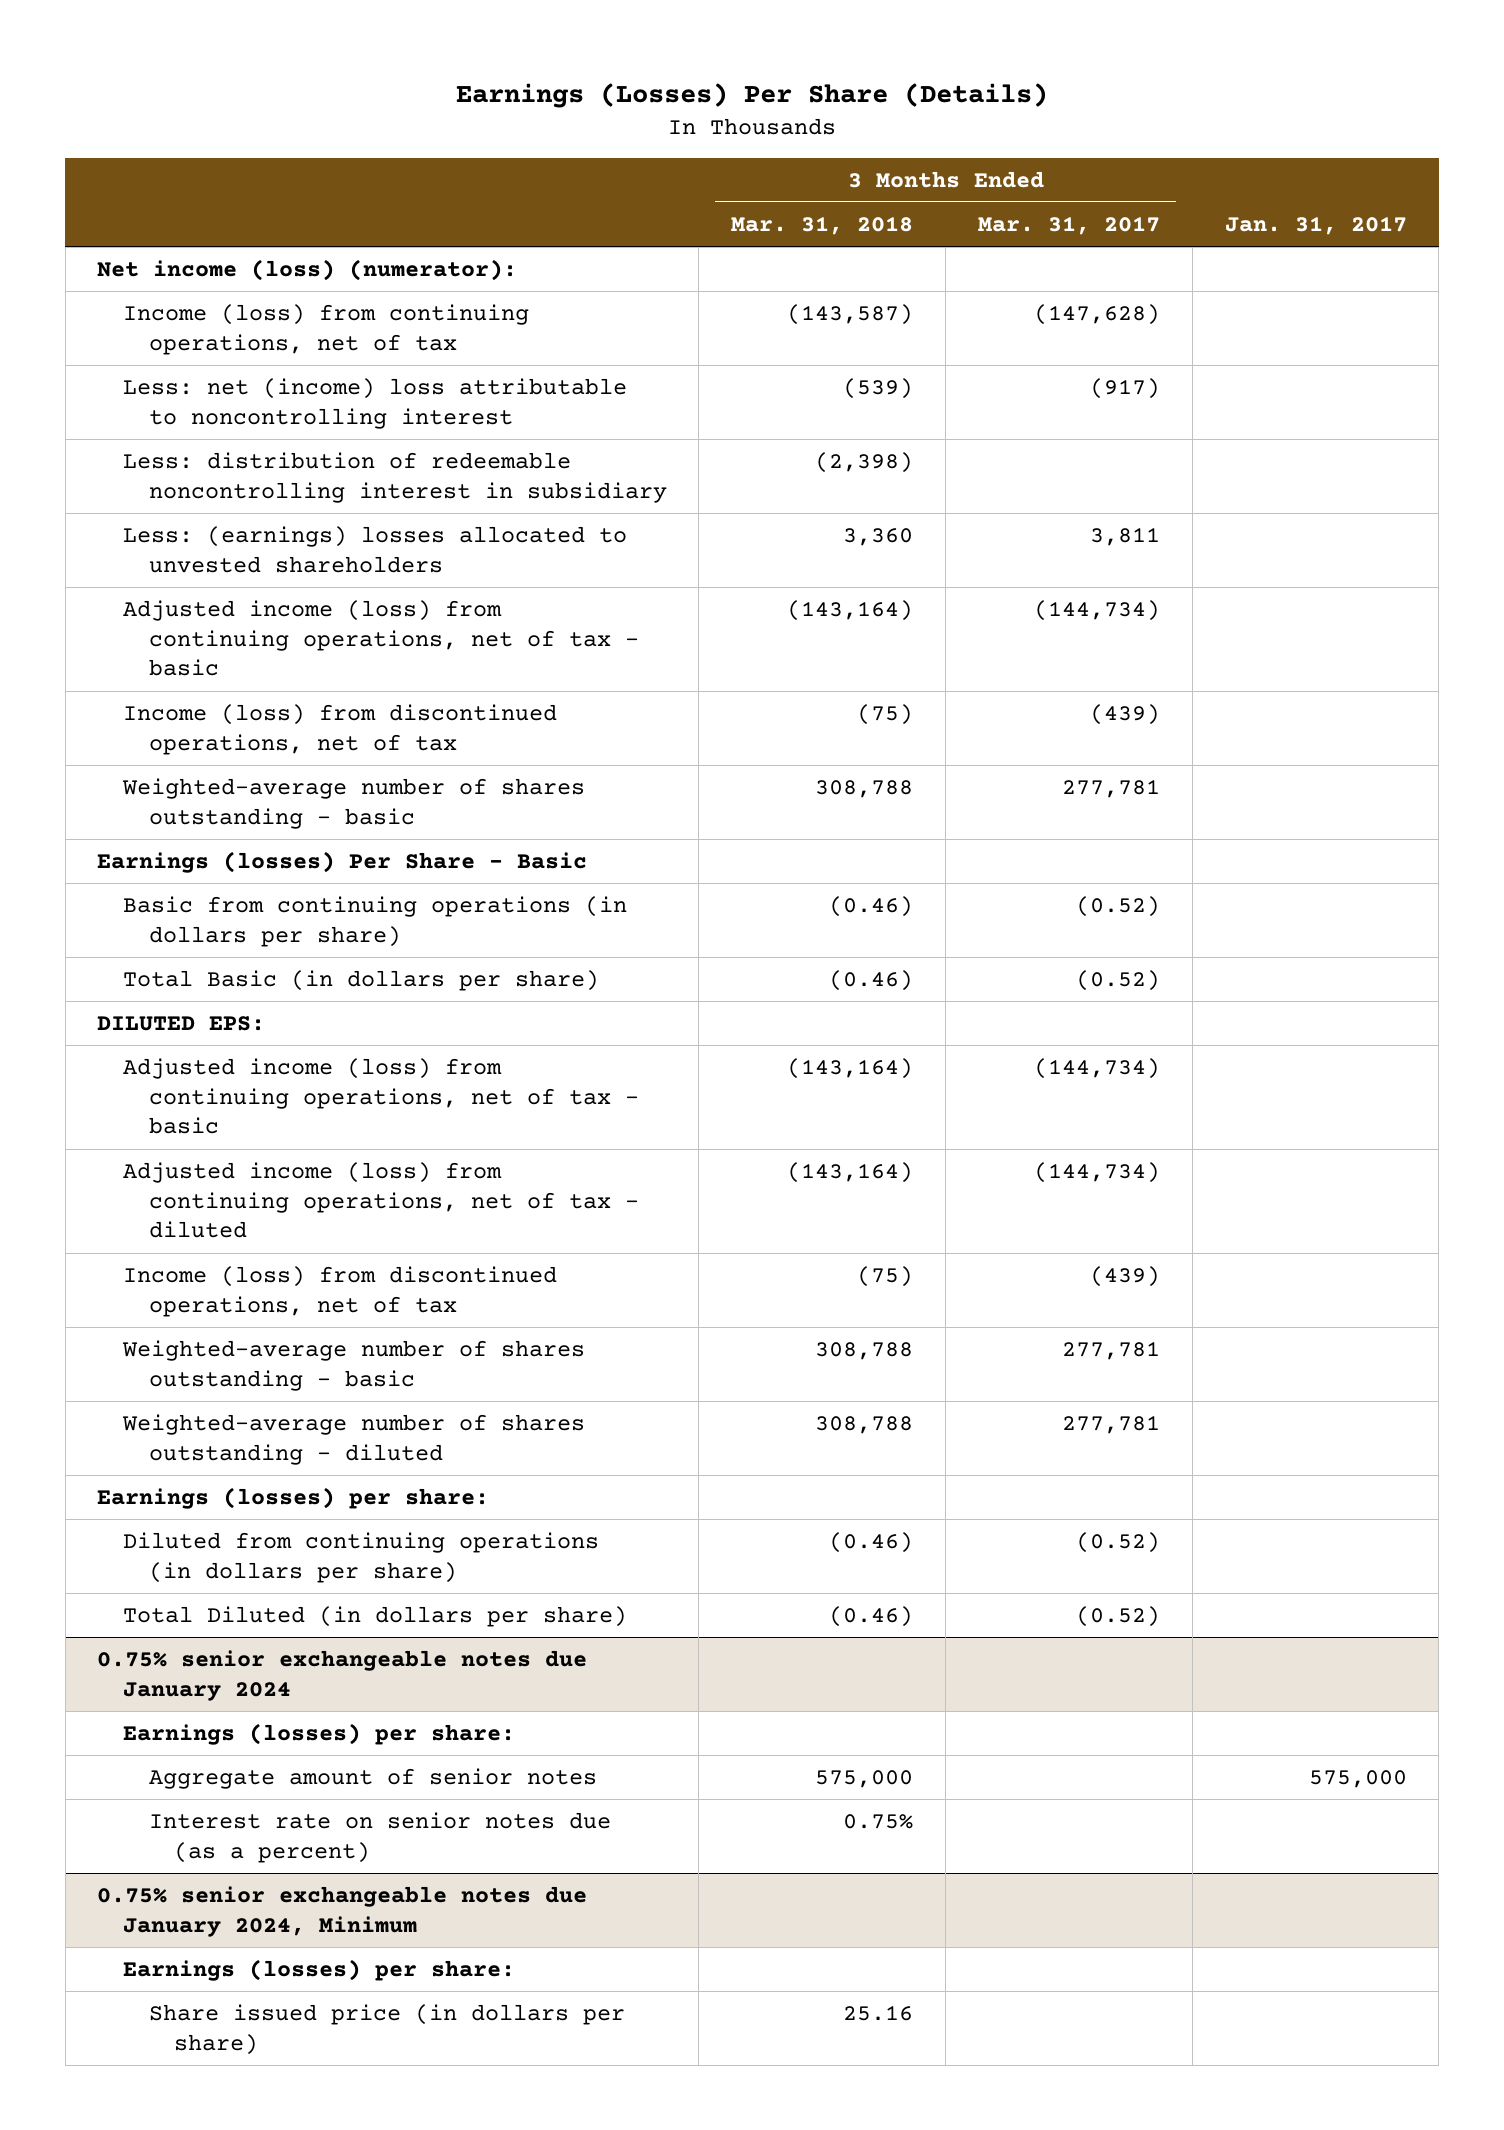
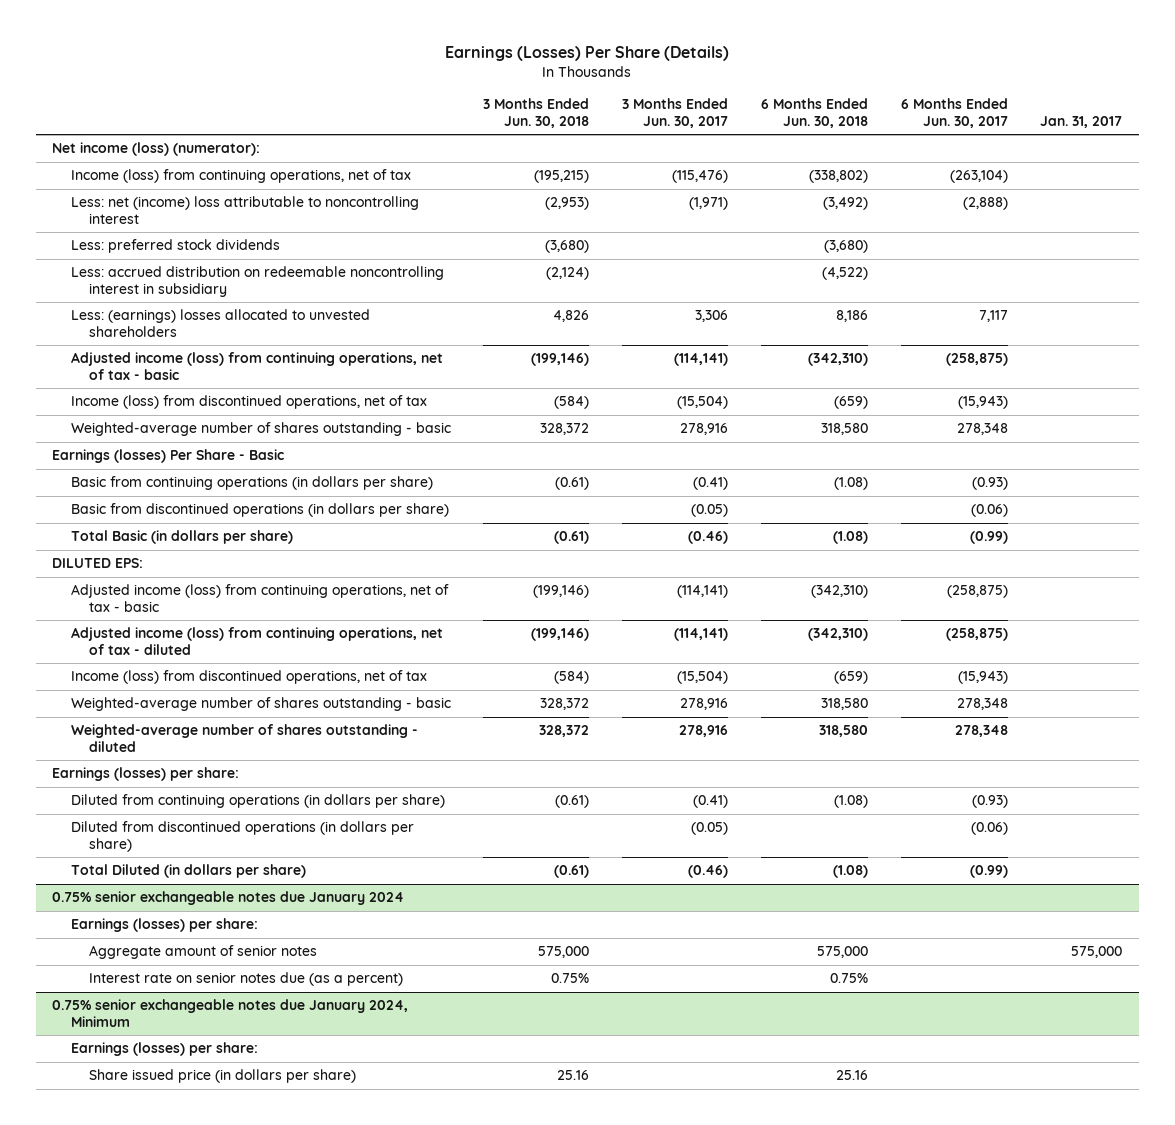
- | 3 Months Ended Mar. 31, 2018 | 3 Months Ended Mar. 31, 2017 | Jan. 31, 2017
+ | 3 Months Ended Jun. 30, 2018 | 3 Months Ended Jun. 30, 2017 | 6 Months Ended Jun. 30, 2018 | 6 Months Ended Jun. 30, 2017 | Jan. 31, 2017
- Less: distribution of redeemable noncontrolling interest in subsidiary | (2,398) | |
+ Less: preferred stock dividends | (3,680) | | (3,680) | |
+ Less: accrued distribution on redeemable noncontrolling interest in subsidiary | (2,124) | | (4,522) | |
+ Basic from discontinued operations (in dollars per share) | | (0.05) | | (0.06) |
+ Diluted from discontinued operations (in dollars per share) | | (0.05) | | (0.06) |

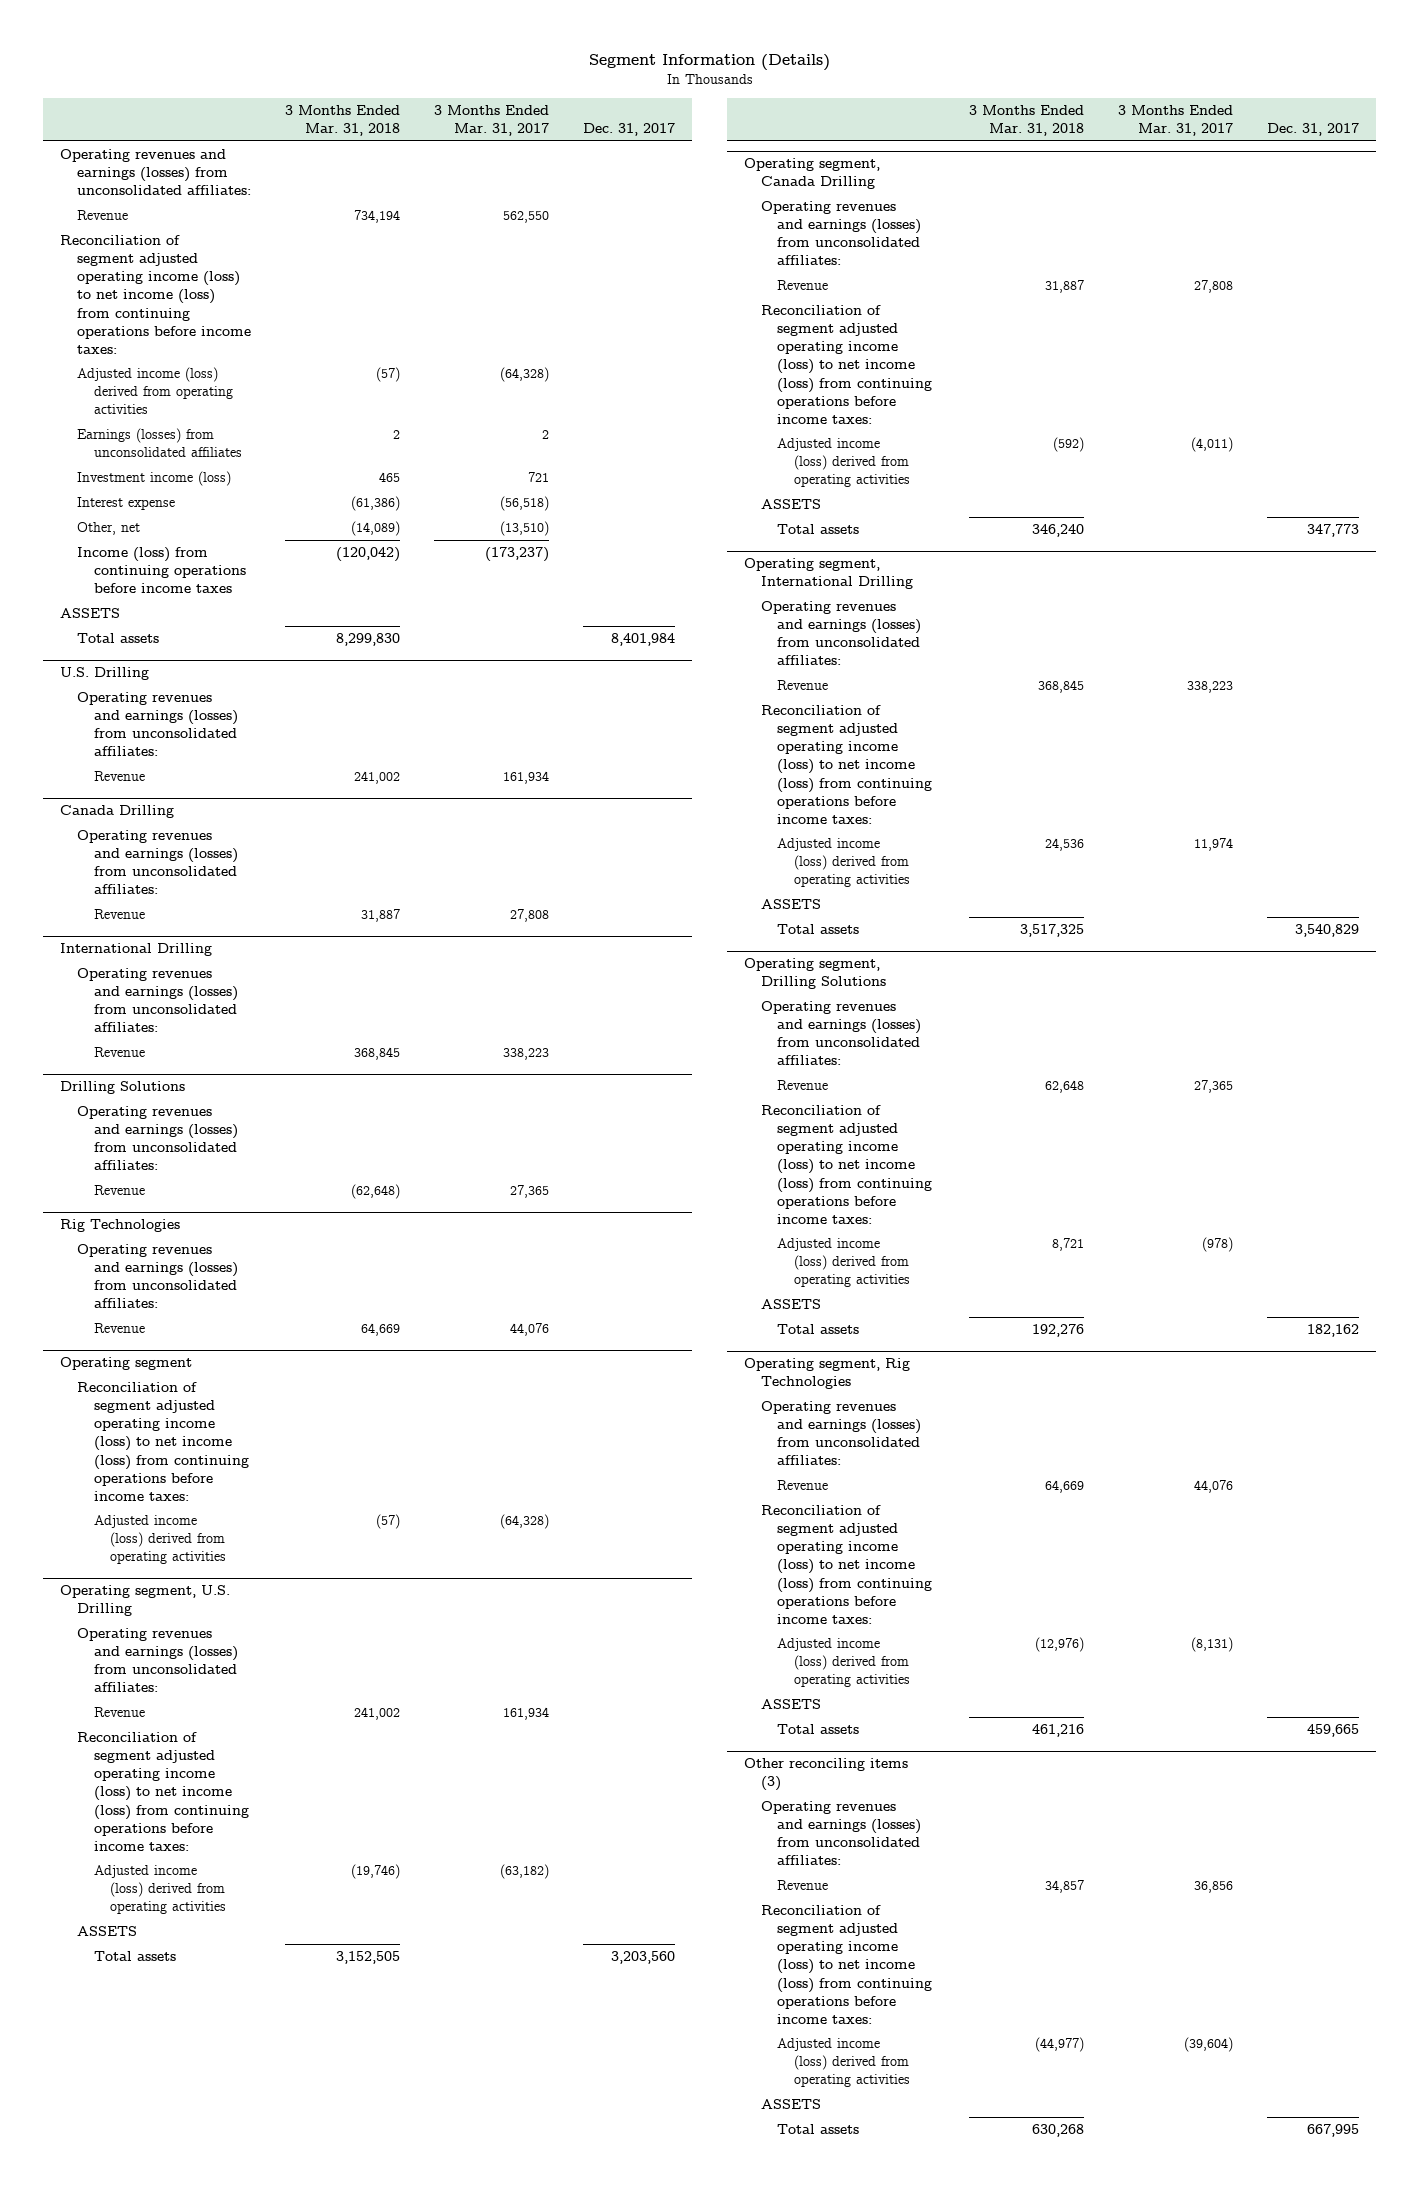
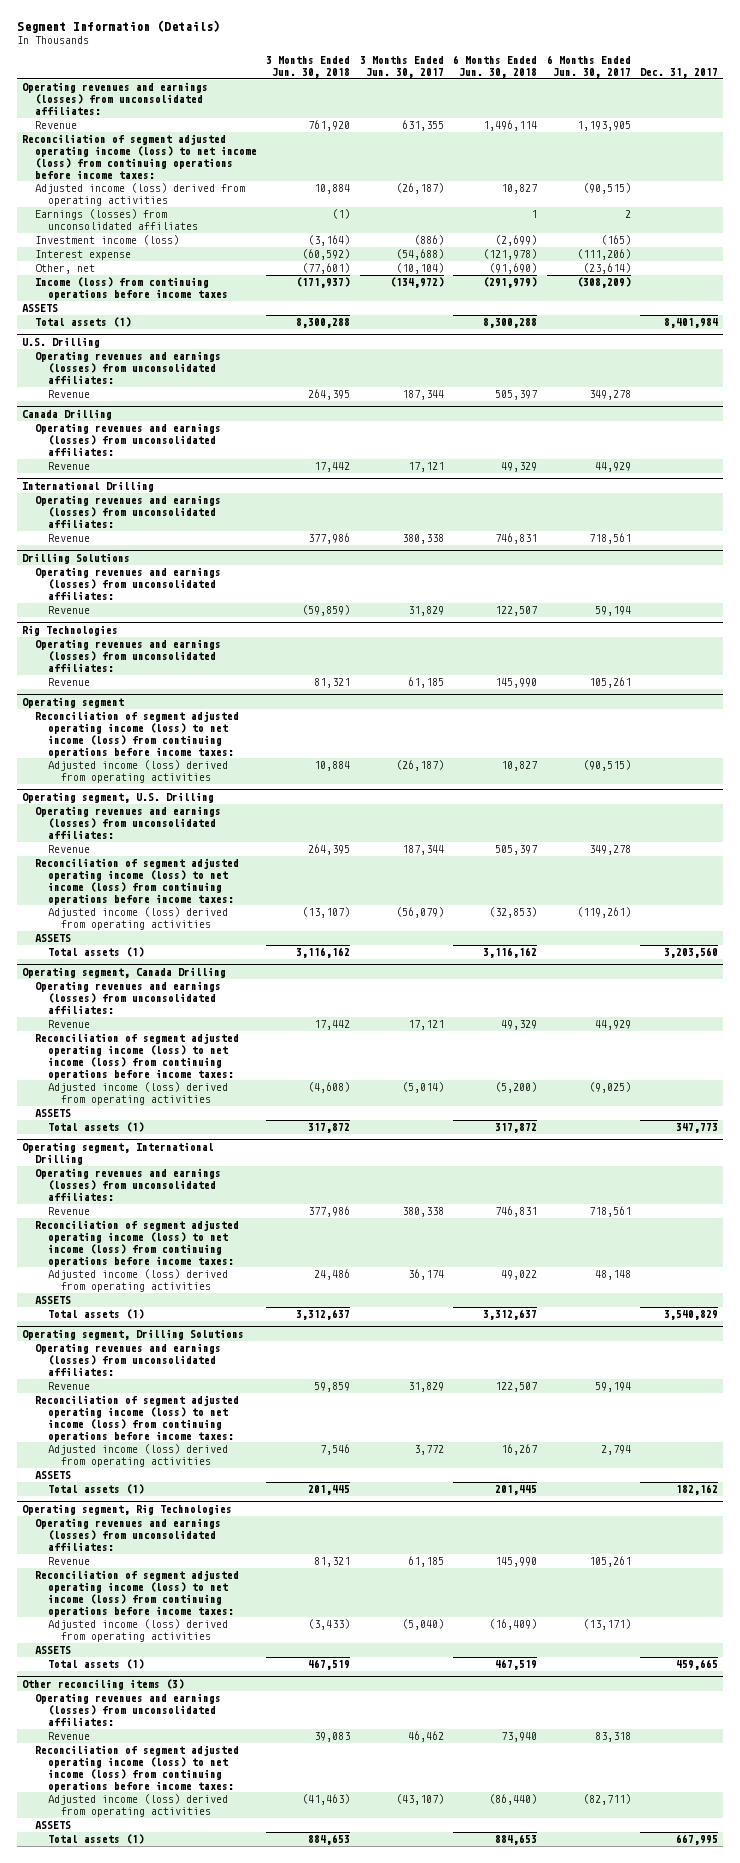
- | 3 Months Ended Mar. 31, 2018 | 3 Months Ended Mar. 31, 2017 | Dec. 31, 2017
+ | 3 Months Ended Jun. 30, 2018 | 3 Months Ended Jun. 30, 2017 | 6 Months Ended Jun. 30, 2018 | 6 Months Ended Jun. 30, 2017 | Dec. 31, 2017
- Total assets | 8,299,830 | | 8,401,984
+ Total assets (1) | 8,300,288 | | 8,300,288 | | 8,401,984
@ Operating segment, U.S. Drilling
- Total assets | 3,152,505 | | 3,203,560
+ Total assets (1) | 3,116,162 | | 3,116,162 | | 3,203,560
@ Operating segment, Canada Drilling
- Total assets | 346,240 | | 347,773
+ Total assets (1) | 317,872 | | 317,872 | | 347,773
@ Operating segment, International Drilling
- Total assets | 3,517,325 | | 3,540,829
+ Total assets (1) | 3,312,637 | | 3,312,637 | | 3,540,829
@ Operating segment, Drilling Solutions
- Total assets | 192,276 | | 182,162
+ Total assets (1) | 201,445 | | 201,445 | | 182,162
@ Operating segment, Rig Technologies
- Total assets | 461,216 | | 459,665
+ Total assets (1) | 467,519 | | 467,519 | | 459,665
@ Other reconciling items (3)
- Total assets | 630,268 | | 667,995
+ Total assets (1) | 884,653 | | 884,653 | | 667,995

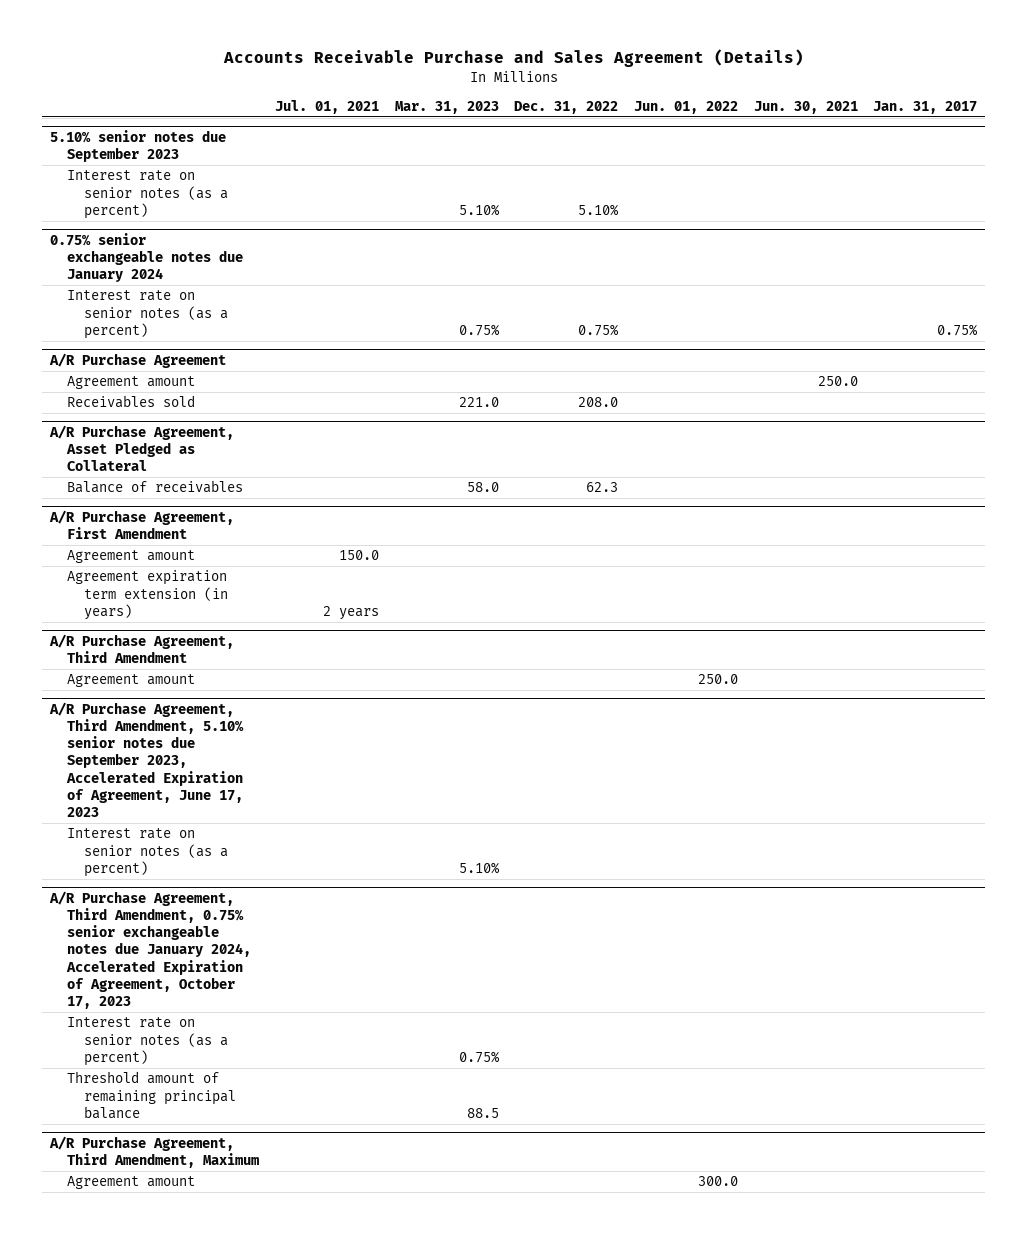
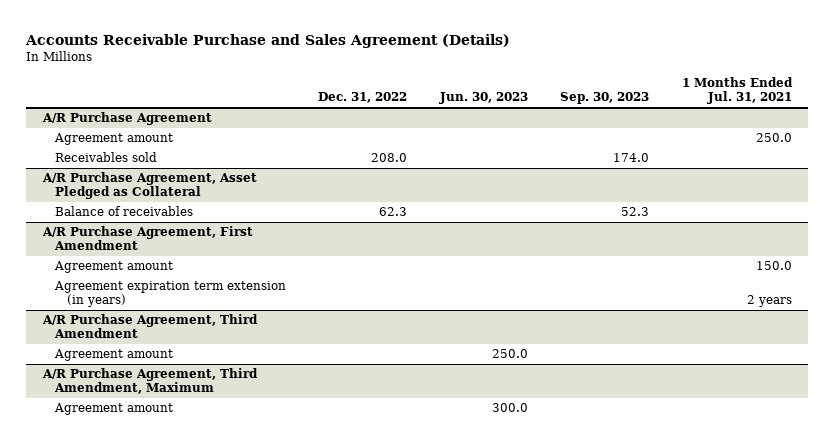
- | Jul. 01, 2021 | Mar. 31, 2023 | Dec. 31, 2022 | Jun. 01, 2022 | Jun. 30, 2021 | Jan. 31, 2017
+ | Dec. 31, 2022 | Jun. 30, 2023 | Sep. 30, 2023 | 1 Months Ended Jul. 31, 2021
- 5.10% senior notes due September 2023
- Interest rate on senior notes (as a percent) | | 5.10% | 5.10% | | |
- 0.75% senior exchangeable notes due January 2024
- Interest rate on senior notes (as a percent) | | 0.75% | 0.75% | | | 0.75%
- A/R Purchase Agreement, Third Amendment, 5.10% senior notes due September 2023, Accelerated Expiration of Agreement, June 17, 2023
- Interest rate on senior notes (as a percent) | | 5.10% | | | |
- A/R Purchase Agreement, Third Amendment, 0.75% senior exchangeable notes due January 2024, Accelerated Expiration of Agreement, October 17, 2023
- Interest rate on senior notes (as a percent) | | 0.75% | | | |
- Threshold amount of remaining principal balance | | 88.5 | | | |

